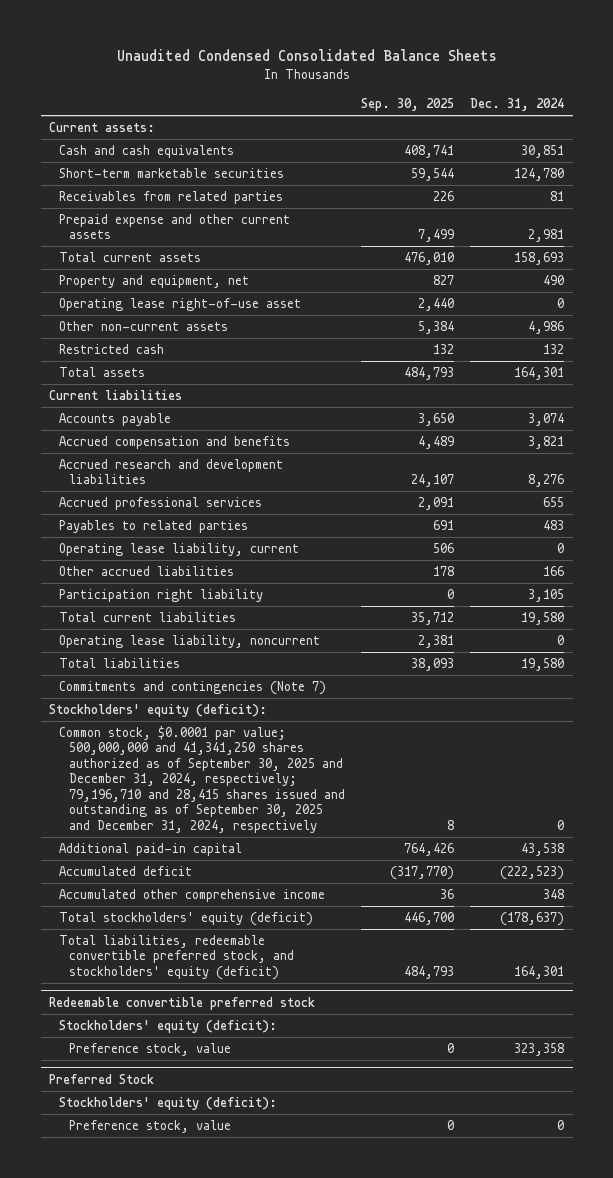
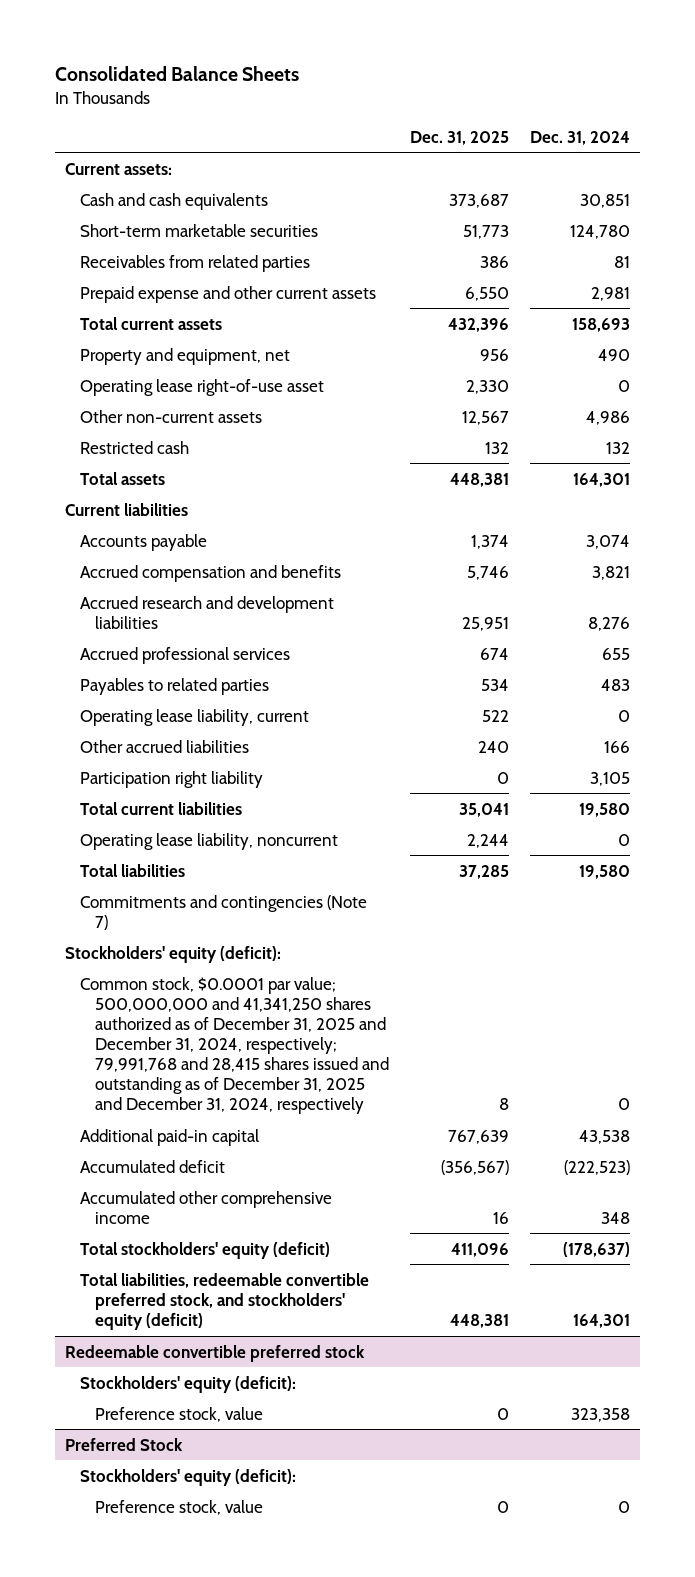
- Unaudited Condensed Consolidated Balance Sheets
+ Consolidated Balance Sheets
- | Sep. 30, 2025 | Dec. 31, 2024
+ | Dec. 31, 2025 | Dec. 31, 2024
- Common stock, $0.0001 par value; 500,000,000 and 41,341,250 shares authorized as of September 30, 2025 and December 31, 2024, respectively; 79,196,710 and 28,415 shares issued and outstanding as of September 30, 2025 and December 31, 2024, respectively | 8 | 0
+ Common stock, $0.0001 par value; 500,000,000 and 41,341,250 shares authorized as of December 31, 2025 and December 31, 2024, respectively; 79,991,768 and 28,415 shares issued and outstanding as of December 31, 2025 and December 31, 2024, respectively | 8 | 0

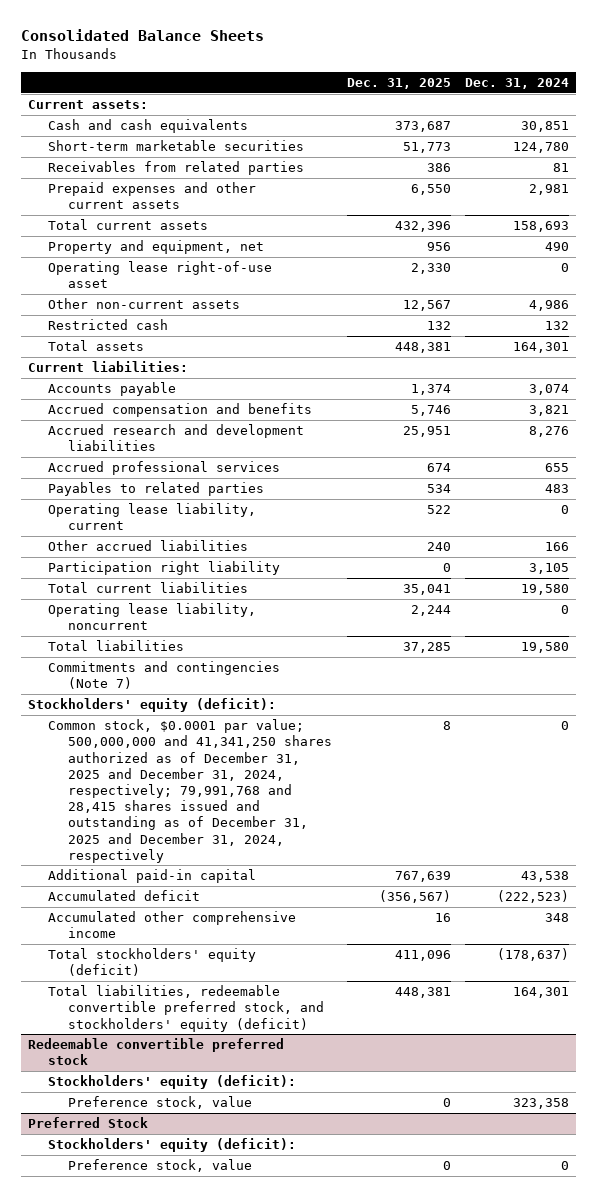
- Prepaid expense and other current assets | 6,550 | 2,981
+ Prepaid expenses and other current assets | 6,550 | 2,981
- Current liabilities
+ Current liabilities:

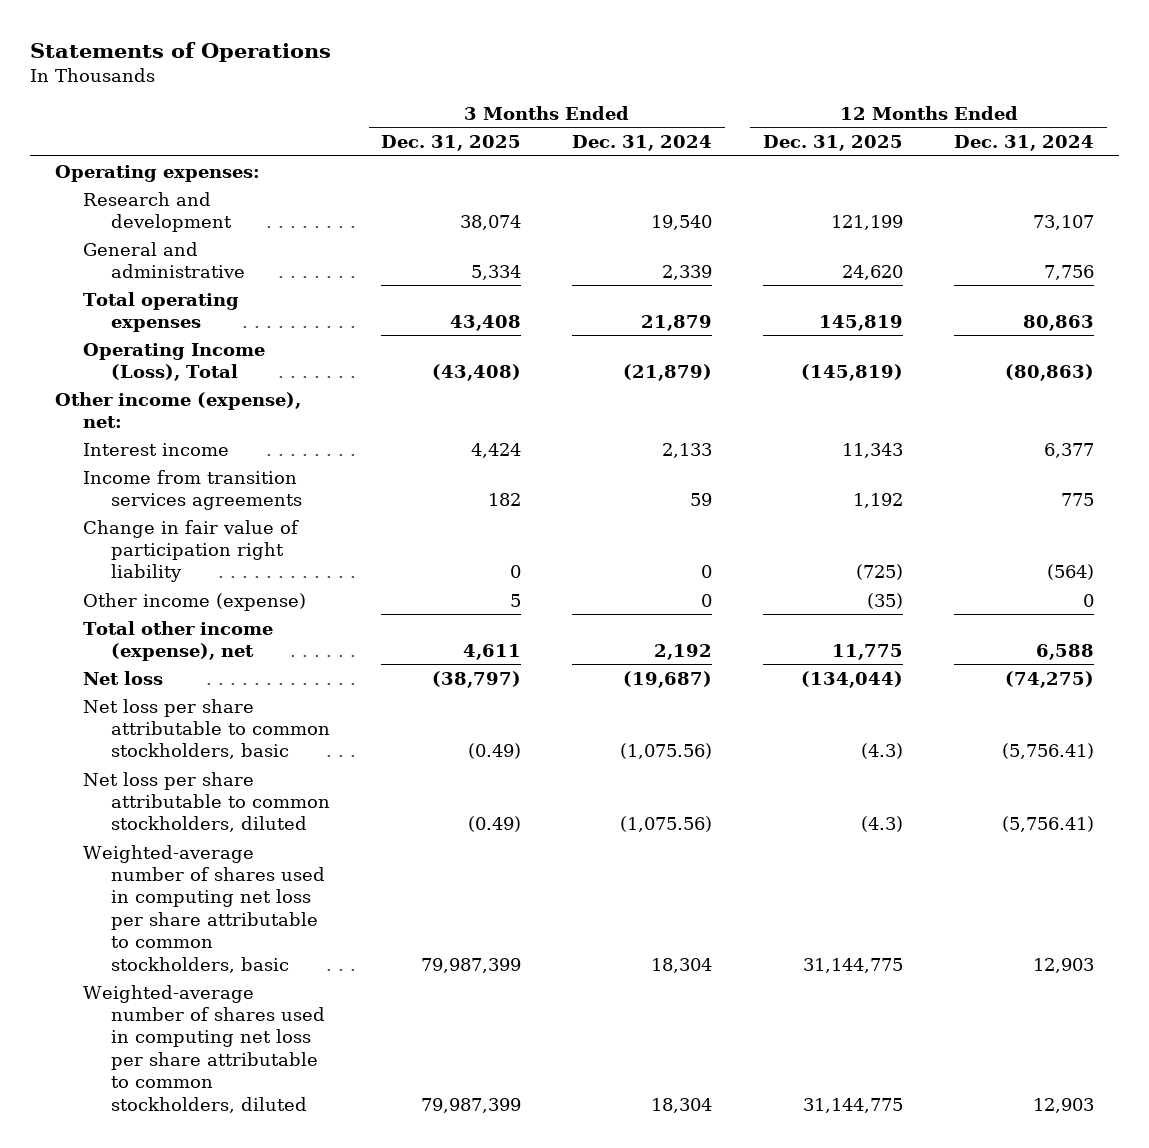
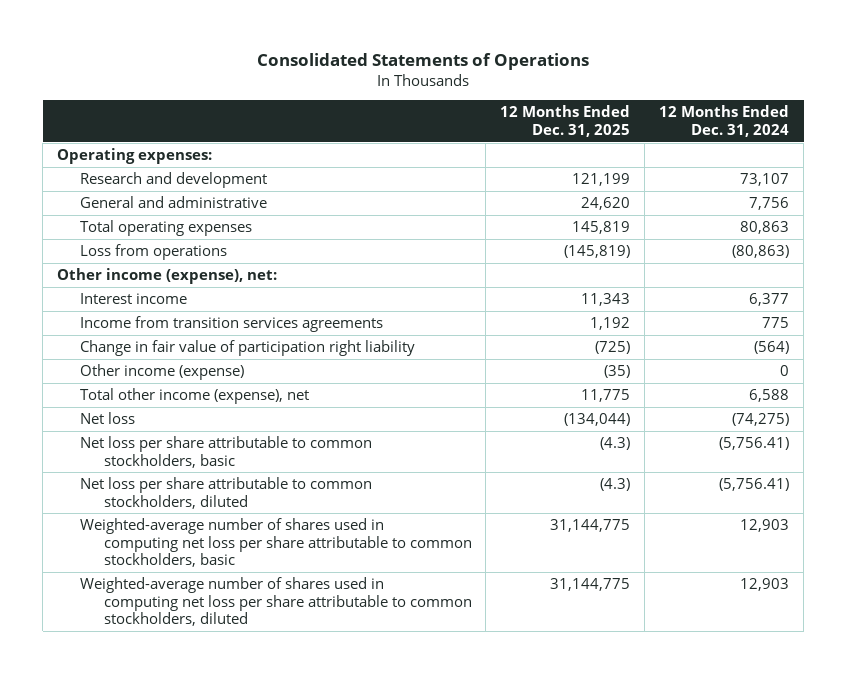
- Statements of Operations
+ Consolidated Statements of Operations
- | 3 Months Ended Dec. 31, 2025 | 3 Months Ended Dec. 31, 2024 | 12 Months Ended Dec. 31, 2025 | 12 Months Ended Dec. 31, 2024
+ | 12 Months Ended Dec. 31, 2025 | 12 Months Ended Dec. 31, 2024
- Operating Income (Loss), Total | (43,408) | (21,879) | (145,819) | (80,863)
+ Loss from operations | (145,819) | (80,863)

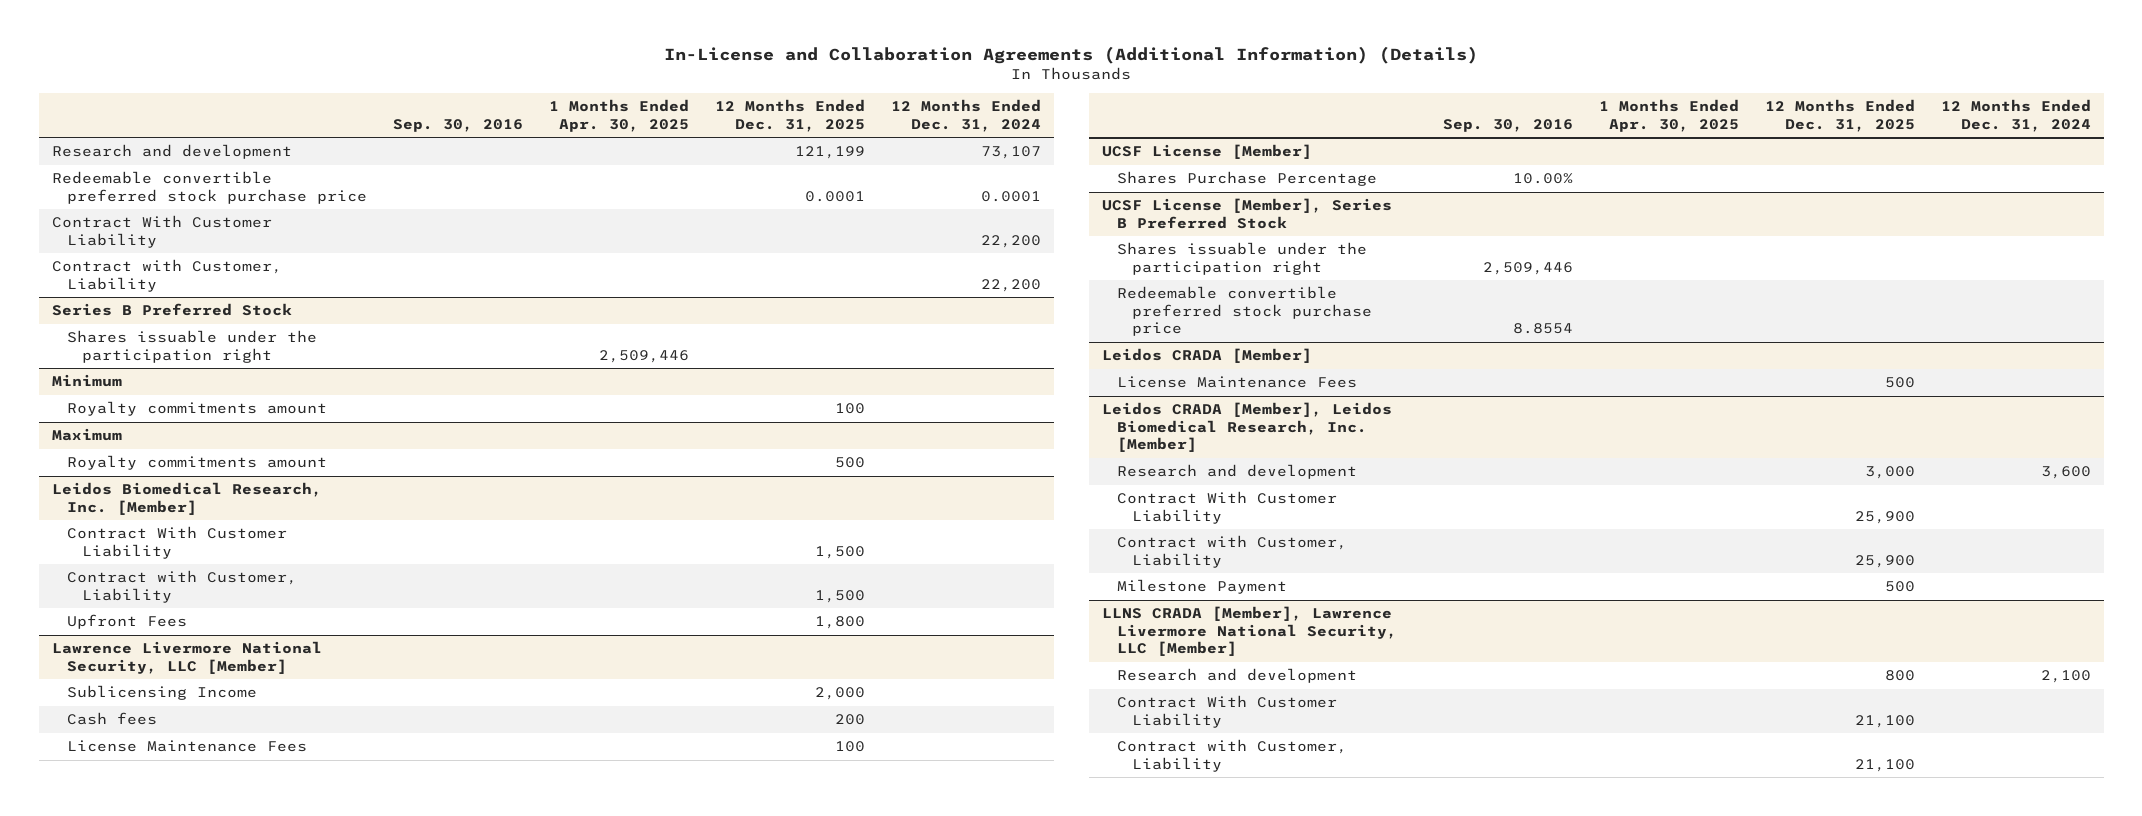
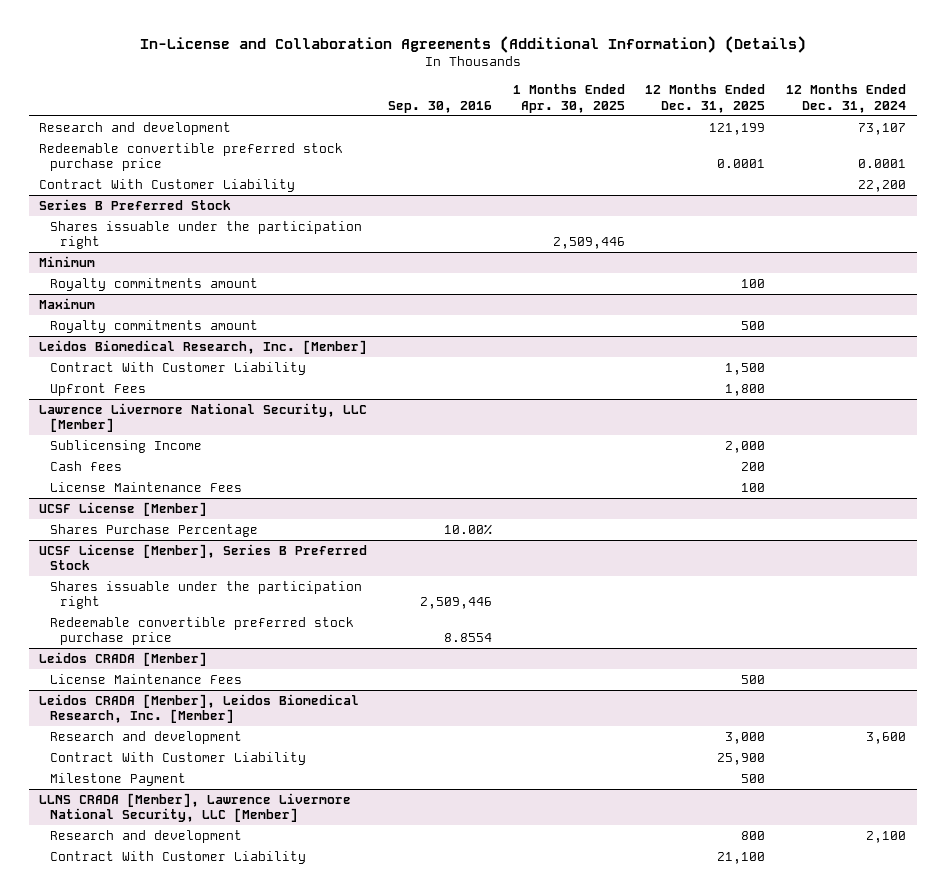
- Contract with Customer, Liability | | | | 22,200
@ Leidos Biomedical Research, Inc. [Member]
- Contract with Customer, Liability | | | 1,500 |
@ Leidos CRADA [Member], Leidos Biomedical Research, Inc. [Member]
- Contract with Customer, Liability | | | 25,900 |
@ LLNS CRADA [Member], Lawrence Livermore National Security, LLC [Member]
- Contract with Customer, Liability | | | 21,100 |

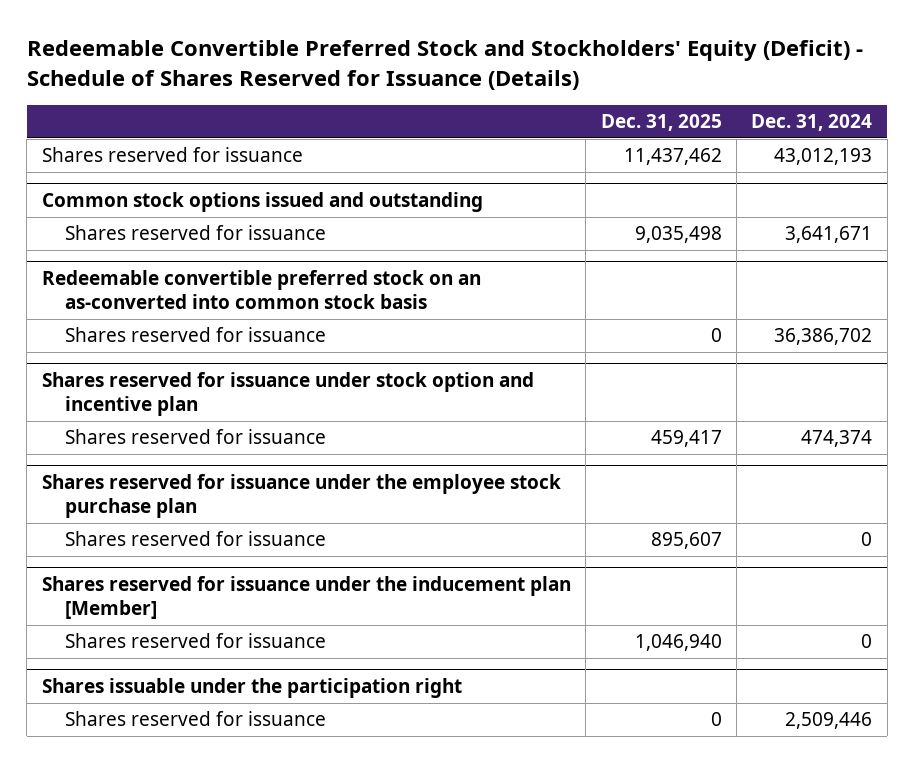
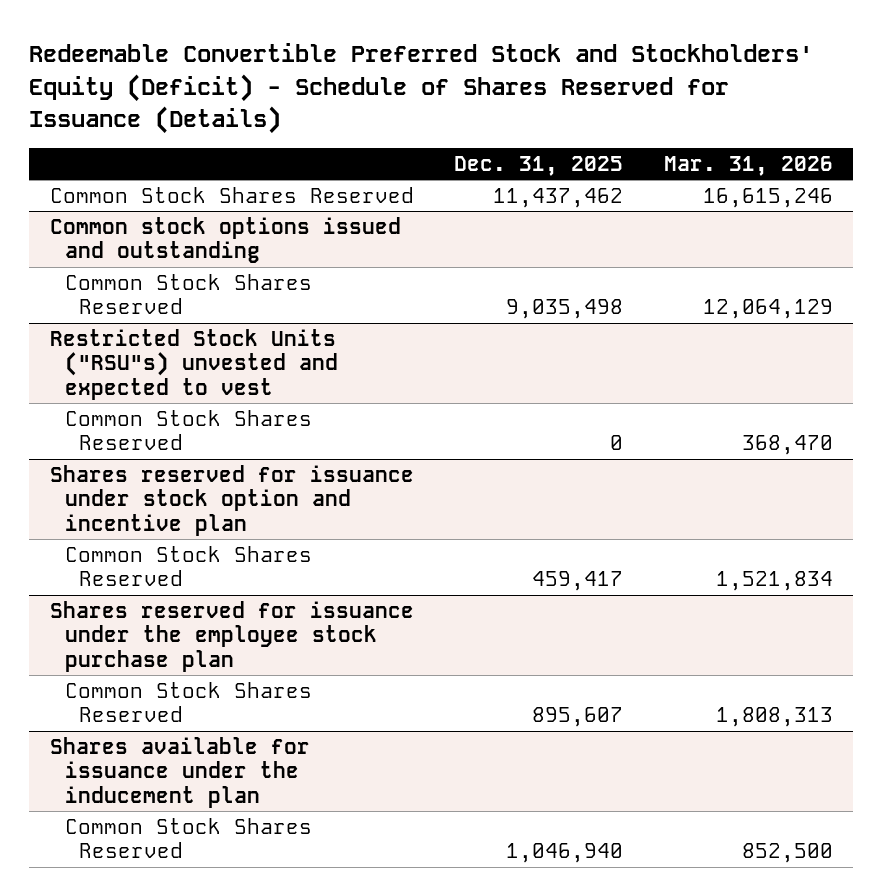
- | Dec. 31, 2025 | Dec. 31, 2024
+ | Dec. 31, 2025 | Mar. 31, 2026
- Shares reserved for issuance | 11,437,462 | 43,012,193
+ Common Stock Shares Reserved | 11,437,462 | 16,615,246
@ Common stock options issued and outstanding
- Shares reserved for issuance | 9,035,498 | 3,641,671
- Redeemable convertible preferred stock on an as-converted into common stock basis
- Shares reserved for issuance | 0 | 36,386,702
@ Common stock options issued and outstanding
+ Common Stock Shares Reserved | 9,035,498 | 12,064,129
+ Restricted Stock Units ("RSU"s) unvested and expected to vest
+ Common Stock Shares Reserved | 0 | 368,470
@ Shares reserved for issuance under stock option and incentive plan
- Shares reserved for issuance | 459,417 | 474,374
+ Common Stock Shares Reserved | 459,417 | 1,521,834
@ Shares reserved for issuance under the employee stock purchase plan
- Shares reserved for issuance | 895,607 | 0
- Shares reserved for issuance under the inducement plan [Member]
- Shares reserved for issuance | 1,046,940 | 0
- Shares issuable under the participation right
- Shares reserved for issuance | 0 | 2,509,446
@ Shares reserved for issuance under the employee stock purchase plan
+ Common Stock Shares Reserved | 895,607 | 1,808,313
+ Shares available for issuance under the inducement plan
+ Common Stock Shares Reserved | 1,046,940 | 852,500

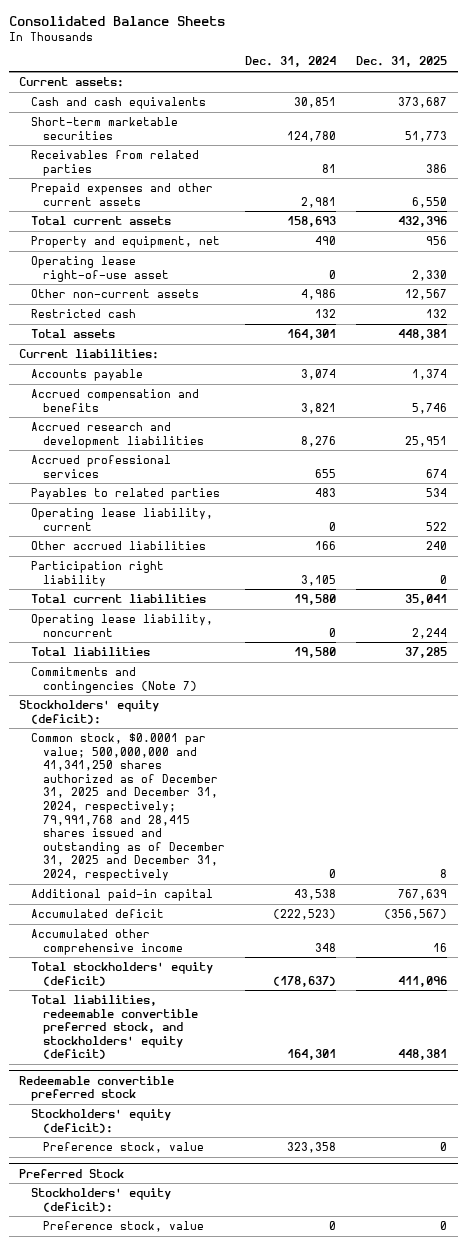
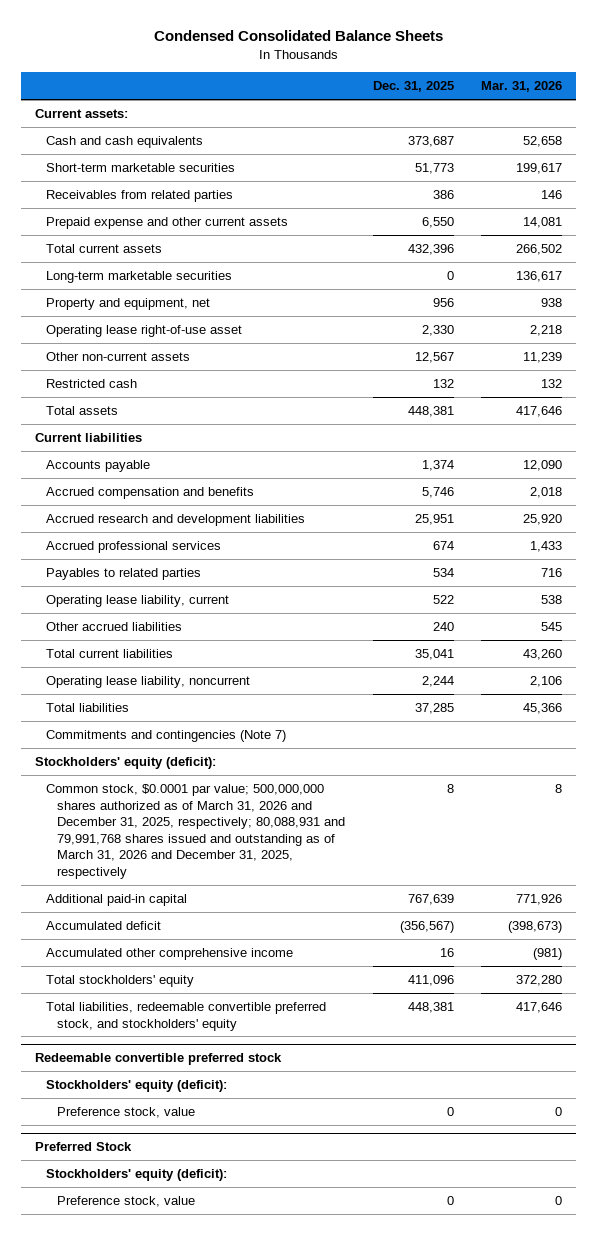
- Consolidated Balance Sheets
+ Condensed Consolidated Balance Sheets
- | Dec. 31, 2024 | Dec. 31, 2025
+ | Dec. 31, 2025 | Mar. 31, 2026
- Prepaid expenses and other current assets | 2,981 | 6,550
+ Prepaid expense and other current assets | 6,550 | 14,081
+ Long-term marketable securities | 0 | 136,617
- Current liabilities:
+ Current liabilities
- Participation right liability | 3,105 | 0
- Common stock, $0.0001 par value; 500,000,000 and 41,341,250 shares authorized as of December 31, 2025 and December 31, 2024, respectively; 79,991,768 and 28,415 shares issued and outstanding as of December 31, 2025 and December 31, 2024, respectively | 0 | 8
+ Common stock, $0.0001 par value; 500,000,000 shares authorized as of March 31, 2026 and December 31, 2025, respectively; 80,088,931 and 79,991,768 shares issued and outstanding as of March 31, 2026 and December 31, 2025, respectively | 8 | 8
- Total stockholders' equity (deficit) | (178,637) | 411,096
- Total liabilities, redeemable convertible preferred stock, and stockholders' equity (deficit) | 164,301 | 448,381
+ Total stockholders' equity | 411,096 | 372,280
+ Total liabilities, redeemable convertible preferred stock, and stockholders' equity | 448,381 | 417,646

